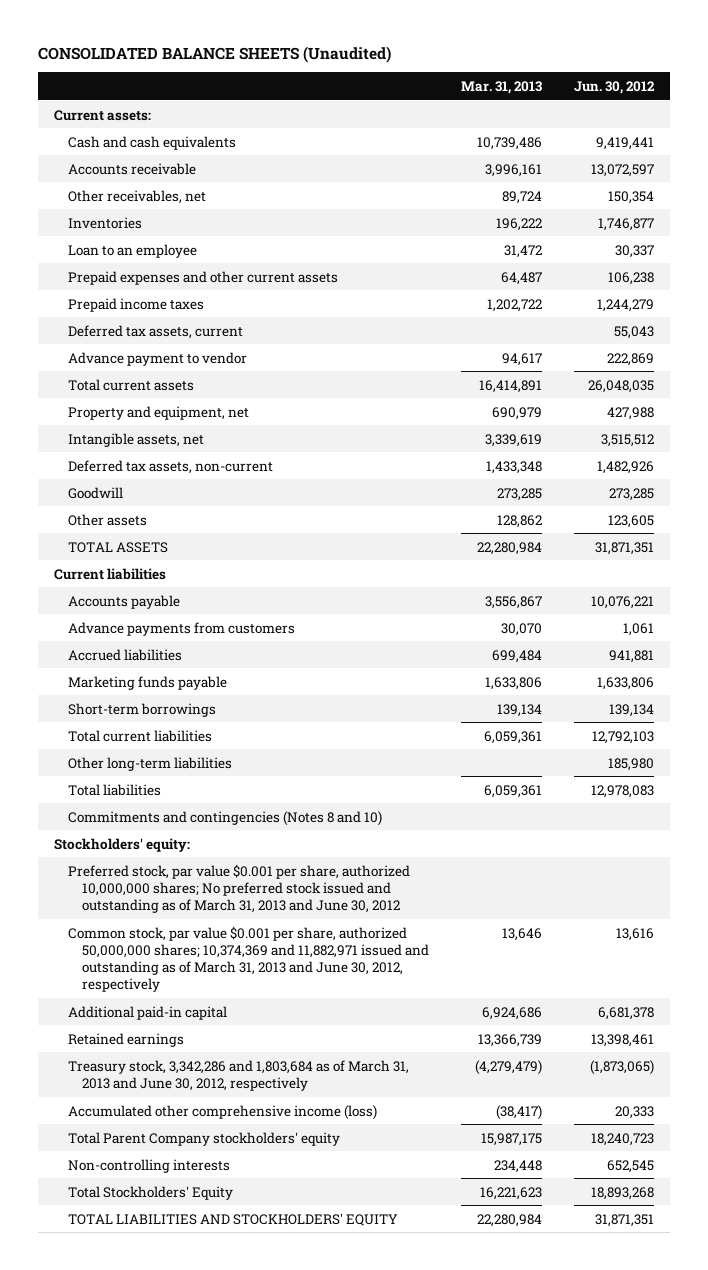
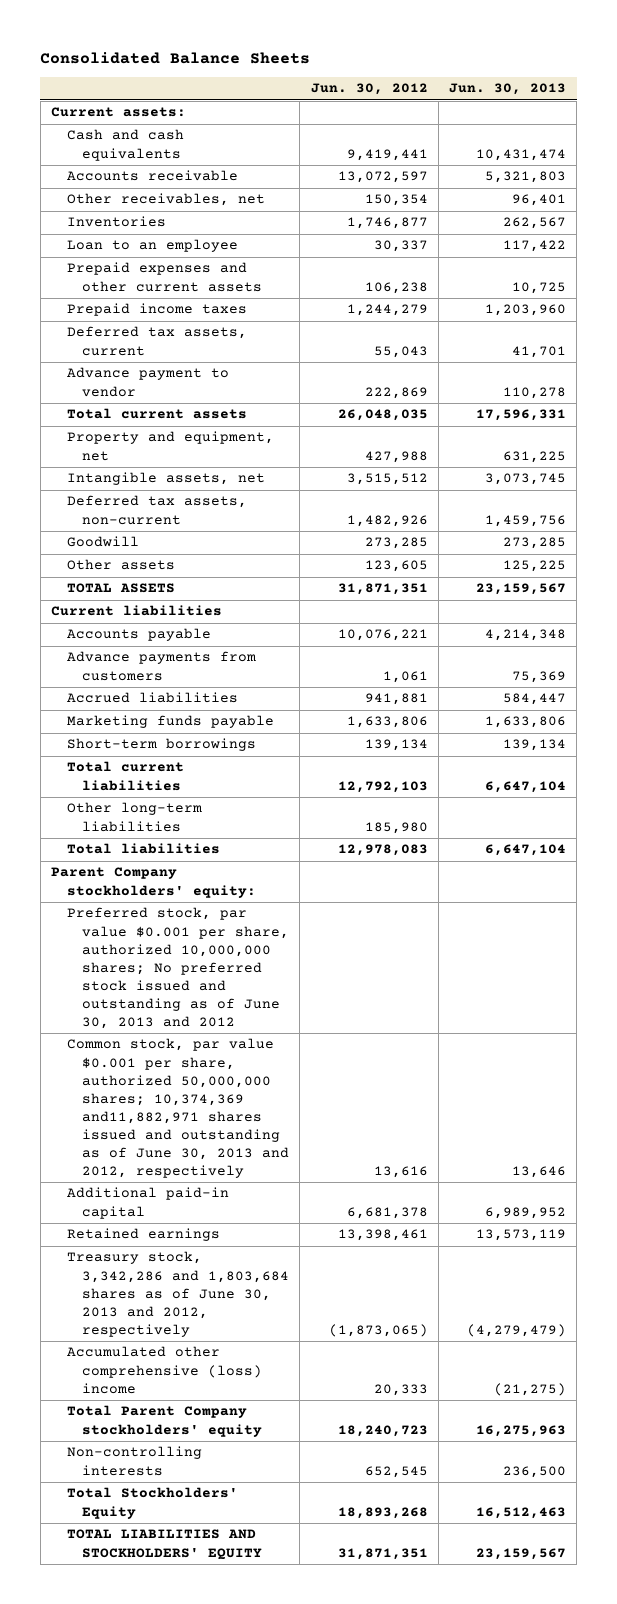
- CONSOLIDATED BALANCE SHEETS (Unaudited)
+ Consolidated Balance Sheets
- | Mar. 31, 2013 | Jun. 30, 2012
+ | Jun. 30, 2012 | Jun. 30, 2013
- Commitments and contingencies (Notes 8 and 10)
- Stockholders' equity:
- Preferred stock, par value $0.001 per share, authorized 10,000,000 shares; No preferred stock issued and outstanding as of March 31, 2013 and June 30, 2012
- Common stock, par value $0.001 per share, authorized 50,000,000 shares; 10,374,369 and 11,882,971 issued and outstanding as of March 31, 2013 and June 30, 2012, respectively | 13,646 | 13,616
+ Parent Company stockholders' equity:
+ Preferred stock, par value $0.001 per share, authorized 10,000,000 shares; No preferred stock issued and outstanding as of June 30, 2013 and 2012
+ Common stock, par value $0.001 per share, authorized 50,000,000 shares; 10,374,369 and11,882,971 shares issued and outstanding as of June 30, 2013 and 2012, respectively | 13,616 | 13,646
- Treasury stock, 3,342,286 and 1,803,684 as of March 31, 2013 and June 30, 2012, respectively | (4,279,479) | (1,873,065)
- Accumulated other comprehensive income (loss) | (38,417) | 20,333
+ Treasury stock, 3,342,286 and 1,803,684 shares as of June 30, 2013 and 2012, respectively | (1,873,065) | (4,279,479)
+ Accumulated other comprehensive (loss) income | 20,333 | (21,275)

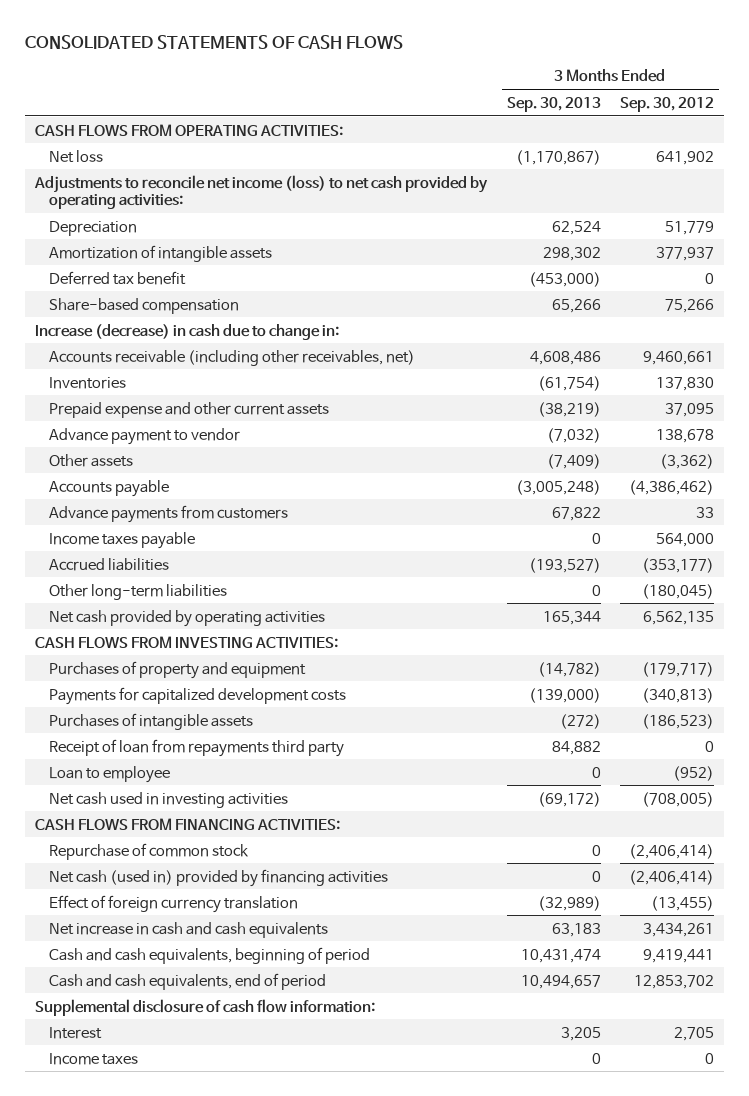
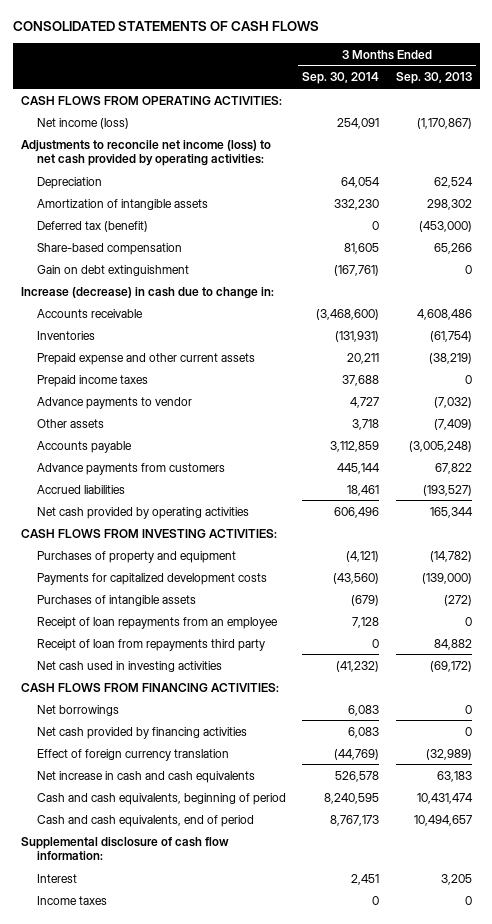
- | 3 Months Ended Sep. 30, 2013 | 3 Months Ended Sep. 30, 2012
+ | 3 Months Ended Sep. 30, 2014 | 3 Months Ended Sep. 30, 2013
- Net loss | (1,170,867) | 641,902
+ Net income (loss) | 254,091 | (1,170,867)
- Deferred tax benefit | (453,000) | 0
+ Deferred tax (benefit) | 0 | (453,000)
+ Gain on debt extinguishment | (167,761) | 0
- Accounts receivable (including other receivables, net) | 4,608,486 | 9,460,661
+ Accounts receivable | (3,468,600) | 4,608,486
- Advance payment to vendor | (7,032) | 138,678
+ Prepaid income taxes | 37,688 | 0
+ Advance payments to vendor | 4,727 | (7,032)
- Income taxes payable | 0 | 564,000
- Other long-term liabilities | 0 | (180,045)
+ Receipt of loan repayments from an employee | 7,128 | 0
- Loan to employee | 0 | (952)
- Repurchase of common stock | 0 | (2,406,414)
- Net cash (used in) provided by financing activities | 0 | (2,406,414)
+ Net borrowings | 6,083 | 0
+ Net cash provided by financing activities | 6,083 | 0

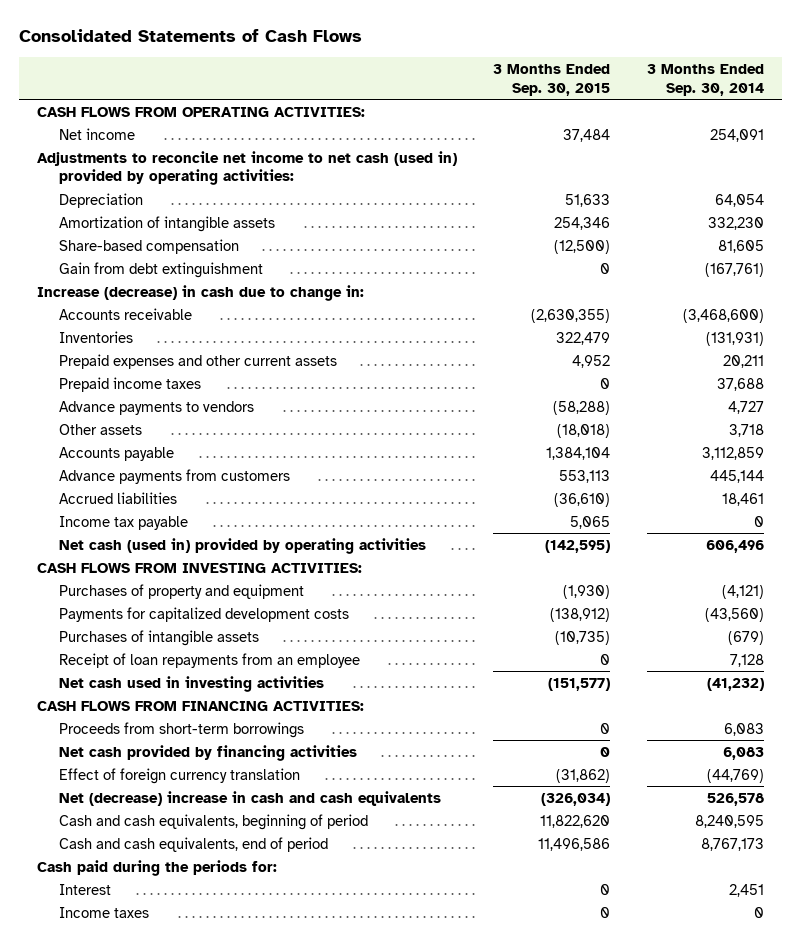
- CONSOLIDATED STATEMENTS OF CASH FLOWS
+ Consolidated Statements of Cash Flows
- | 3 Months Ended Sep. 30, 2014 | 3 Months Ended Sep. 30, 2013
+ | 3 Months Ended Sep. 30, 2015 | 3 Months Ended Sep. 30, 2014
- Net income (loss) | 254,091 | (1,170,867)
- Adjustments to reconcile net income (loss) to net cash provided by operating activities:
+ Net income | 37,484 | 254,091
+ Adjustments to reconcile net income to net cash (used in) provided by operating activities:
- Deferred tax (benefit) | 0 | (453,000)
- Gain on debt extinguishment | (167,761) | 0
+ Gain from debt extinguishment | 0 | (167,761)
- Prepaid expense and other current assets | 20,211 | (38,219)
+ Prepaid expenses and other current assets | 4,952 | 20,211
- Advance payments to vendor | 4,727 | (7,032)
+ Advance payments to vendors | (58,288) | 4,727
- Net cash provided by operating activities | 606,496 | 165,344
+ Income tax payable | 5,065 | 0
+ Net cash (used in) provided by operating activities | (142,595) | 606,496
- Receipt of loan from repayments third party | 0 | 84,882
- Net borrowings | 6,083 | 0
+ Proceeds from short-term borrowings | 0 | 6,083
- Net increase in cash and cash equivalents | 526,578 | 63,183
+ Net (decrease) increase in cash and cash equivalents | (326,034) | 526,578
- Supplemental disclosure of cash flow information:
+ Cash paid during the periods for:

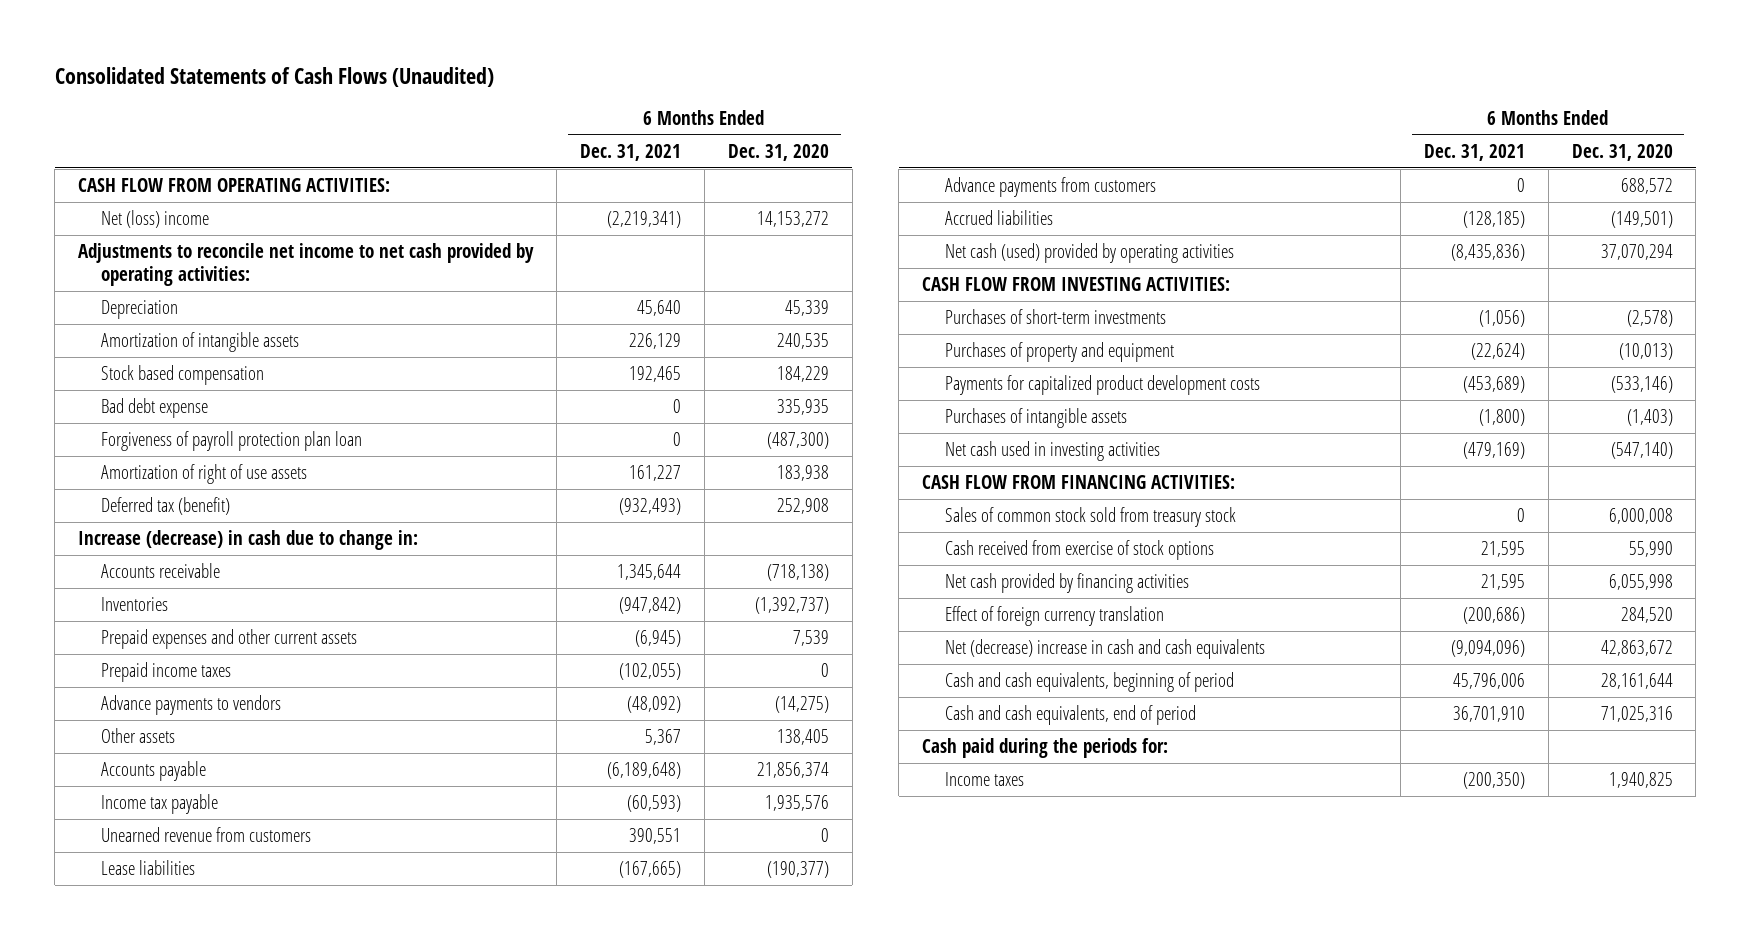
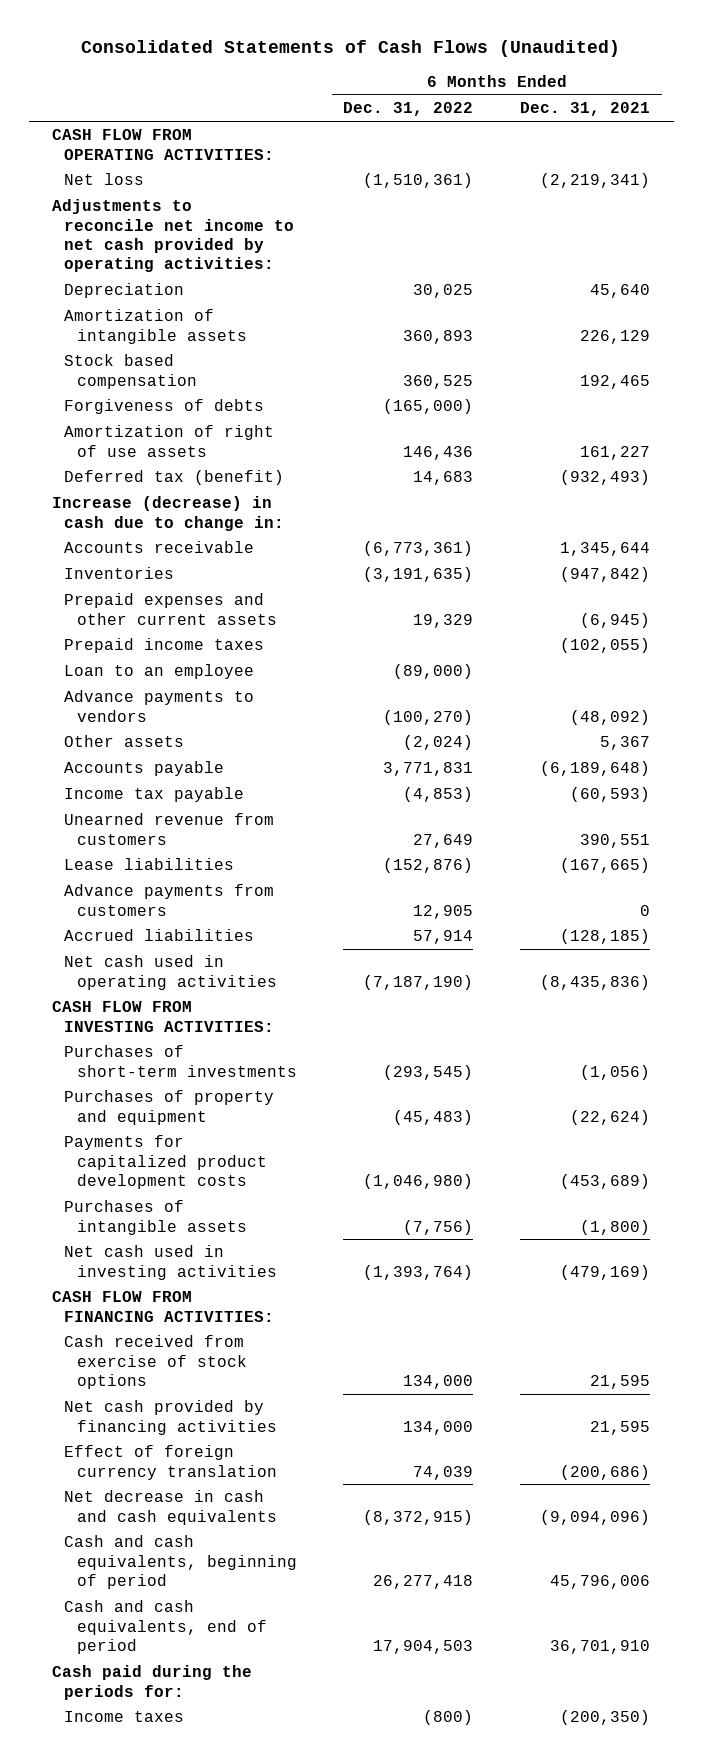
- | 6 Months Ended Dec. 31, 2021 | 6 Months Ended Dec. 31, 2020
+ | 6 Months Ended Dec. 31, 2022 | 6 Months Ended Dec. 31, 2021
- Net (loss) income | (2,219,341) | 14,153,272
+ Net loss | (1,510,361) | (2,219,341)
- Bad debt expense | 0 | 335,935
- Forgiveness of payroll protection plan loan | 0 | (487,300)
+ Forgiveness of debts | (165,000) |
+ Loan to an employee | (89,000) |
- Net cash (used) provided by operating activities | (8,435,836) | 37,070,294
+ Net cash used in operating activities | (7,187,190) | (8,435,836)
- Sales of common stock sold from treasury stock | 0 | 6,000,008
- Net (decrease) increase in cash and cash equivalents | (9,094,096) | 42,863,672
+ Net decrease in cash and cash equivalents | (8,372,915) | (9,094,096)

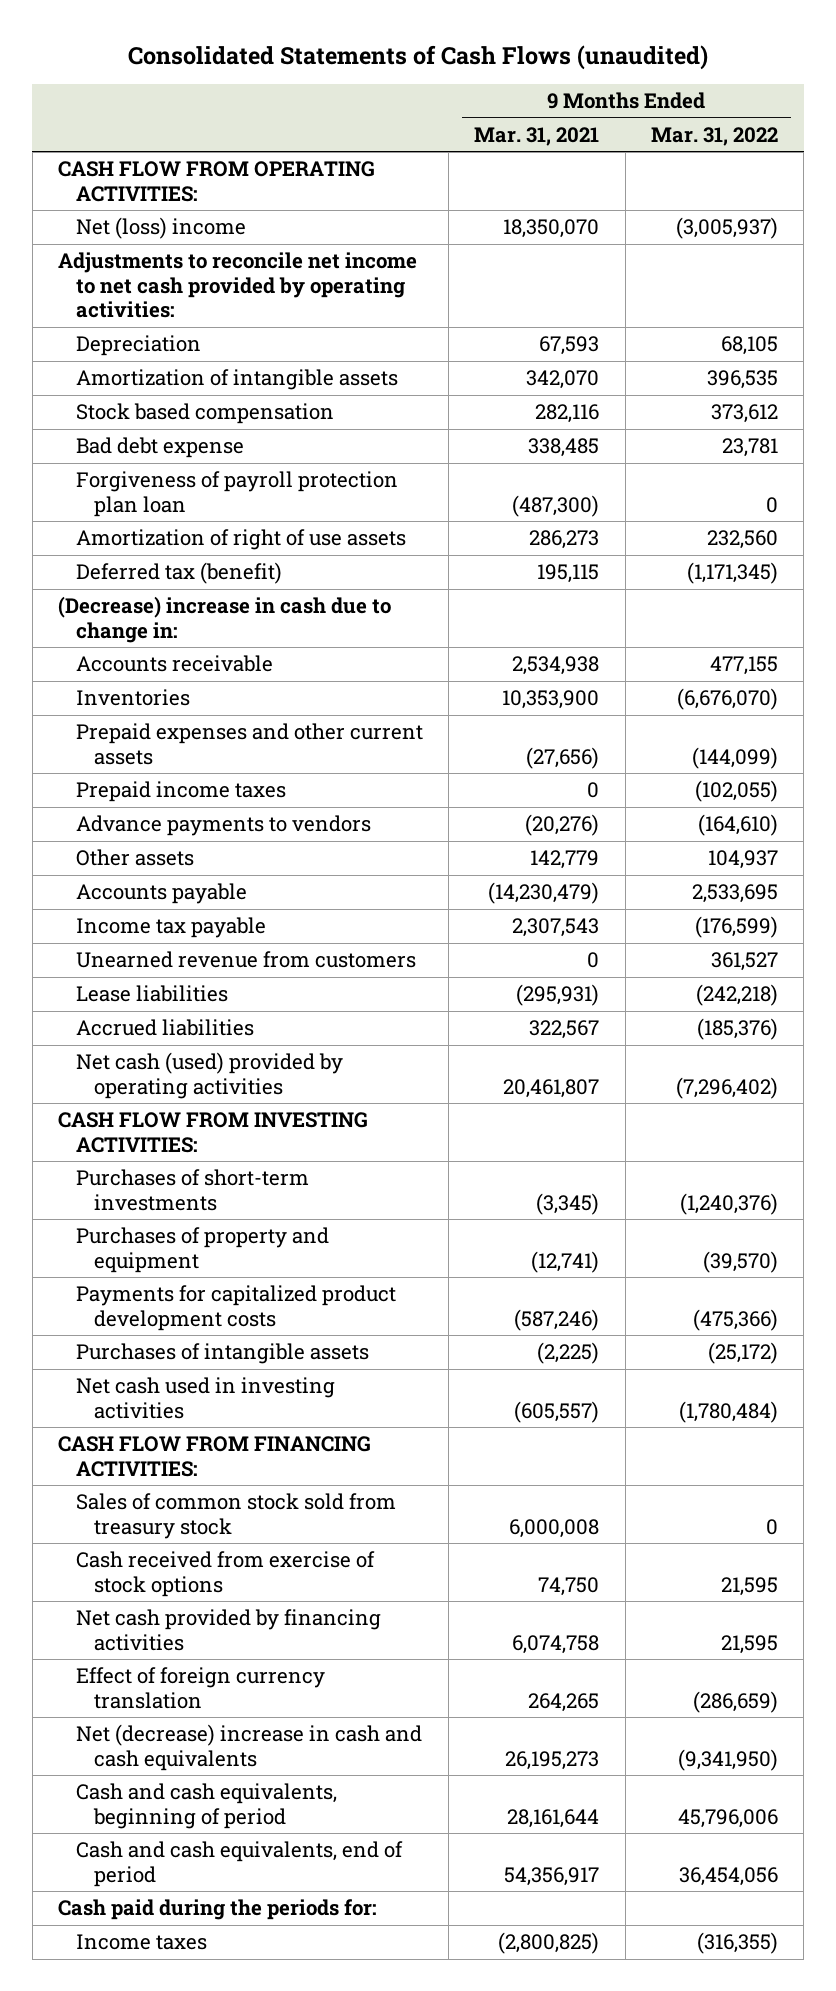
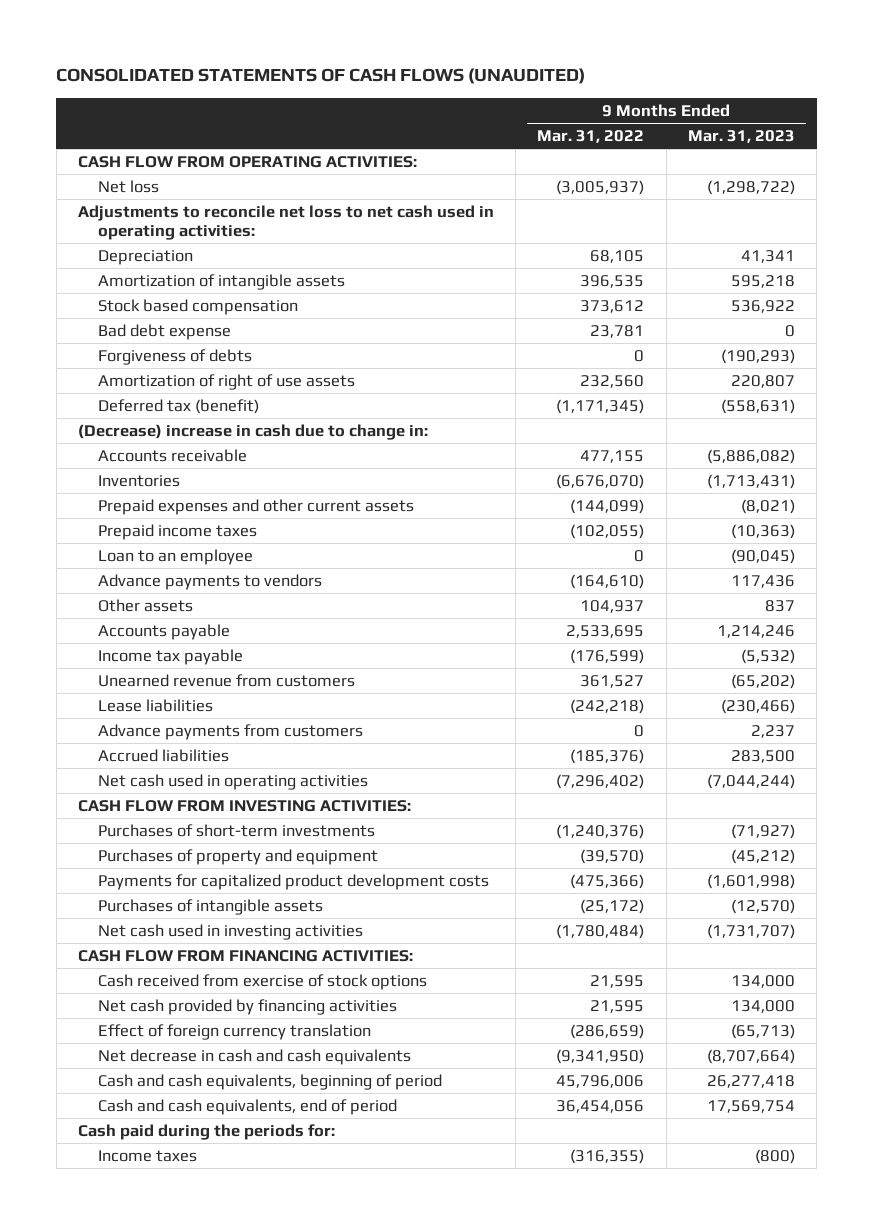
- Consolidated Statements of Cash Flows (unaudited)
+ CONSOLIDATED STATEMENTS OF CASH FLOWS (UNAUDITED)
- | 9 Months Ended Mar. 31, 2021 | 9 Months Ended Mar. 31, 2022
+ | 9 Months Ended Mar. 31, 2022 | 9 Months Ended Mar. 31, 2023
- Net (loss) income | 18,350,070 | (3,005,937)
- Adjustments to reconcile net income to net cash provided by operating activities:
+ Net loss | (3,005,937) | (1,298,722)
+ Adjustments to reconcile net loss to net cash used in operating activities:
- Forgiveness of payroll protection plan loan | (487,300) | 0
+ Forgiveness of debts | 0 | (190,293)
+ Loan to an employee | 0 | (90,045)
+ Advance payments from customers | 0 | 2,237
- Net cash (used) provided by operating activities | 20,461,807 | (7,296,402)
+ Net cash used in operating activities | (7,296,402) | (7,044,244)
- Sales of common stock sold from treasury stock | 6,000,008 | 0
- Net (decrease) increase in cash and cash equivalents | 26,195,273 | (9,341,950)
+ Net decrease in cash and cash equivalents | (9,341,950) | (8,707,664)

